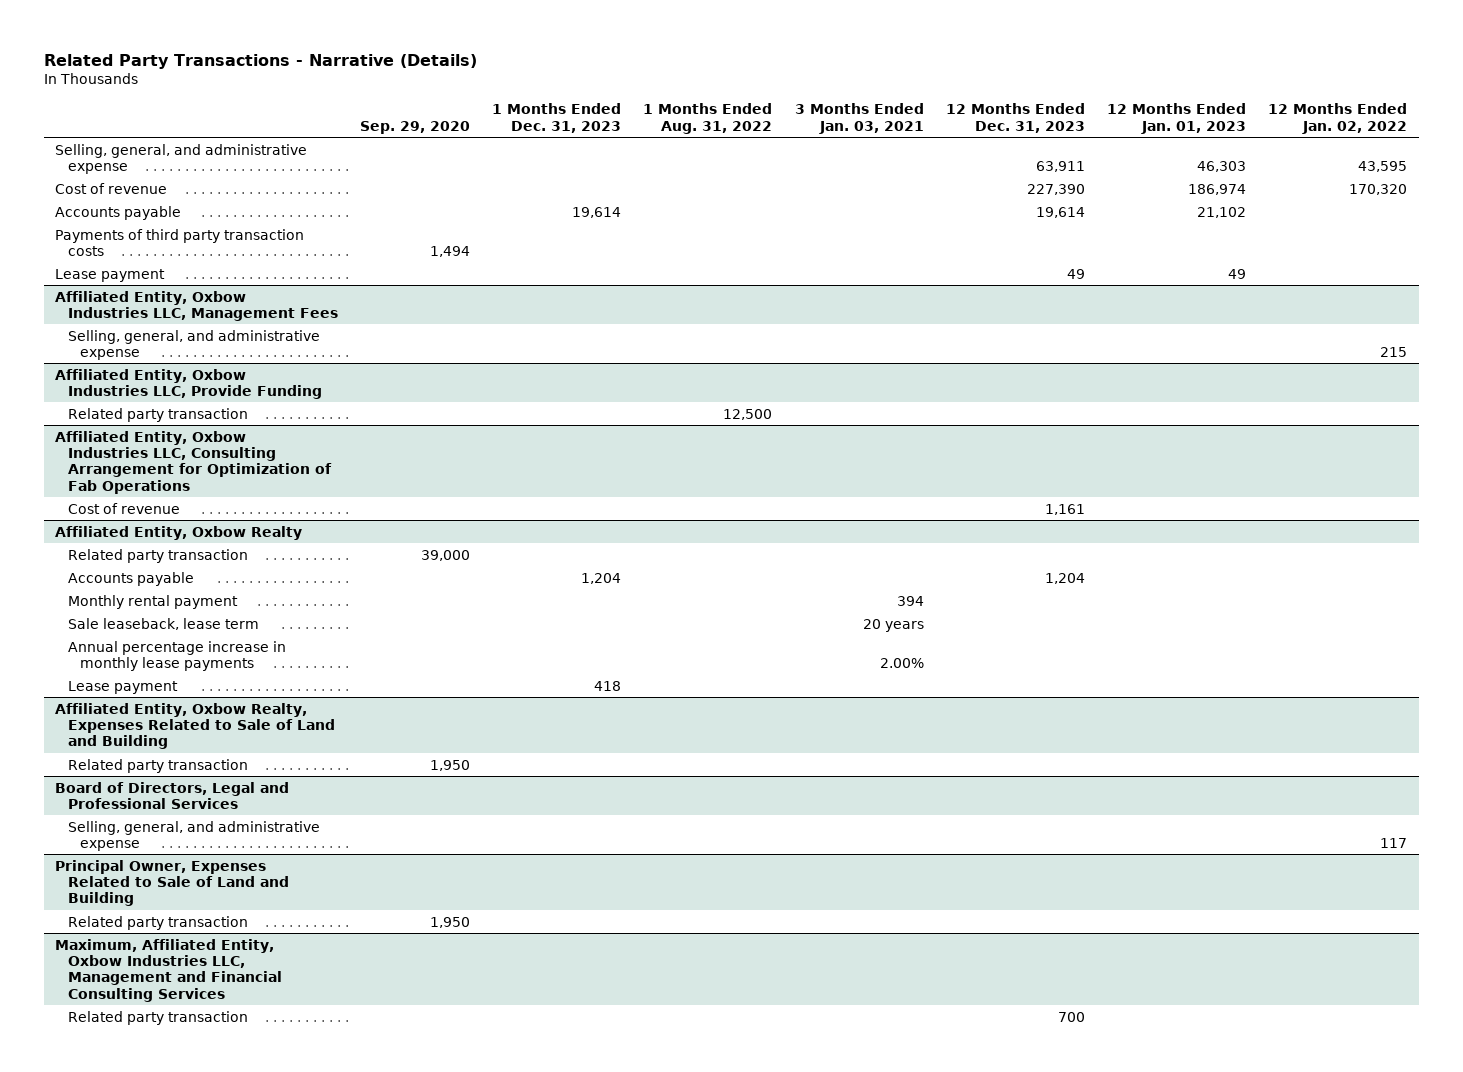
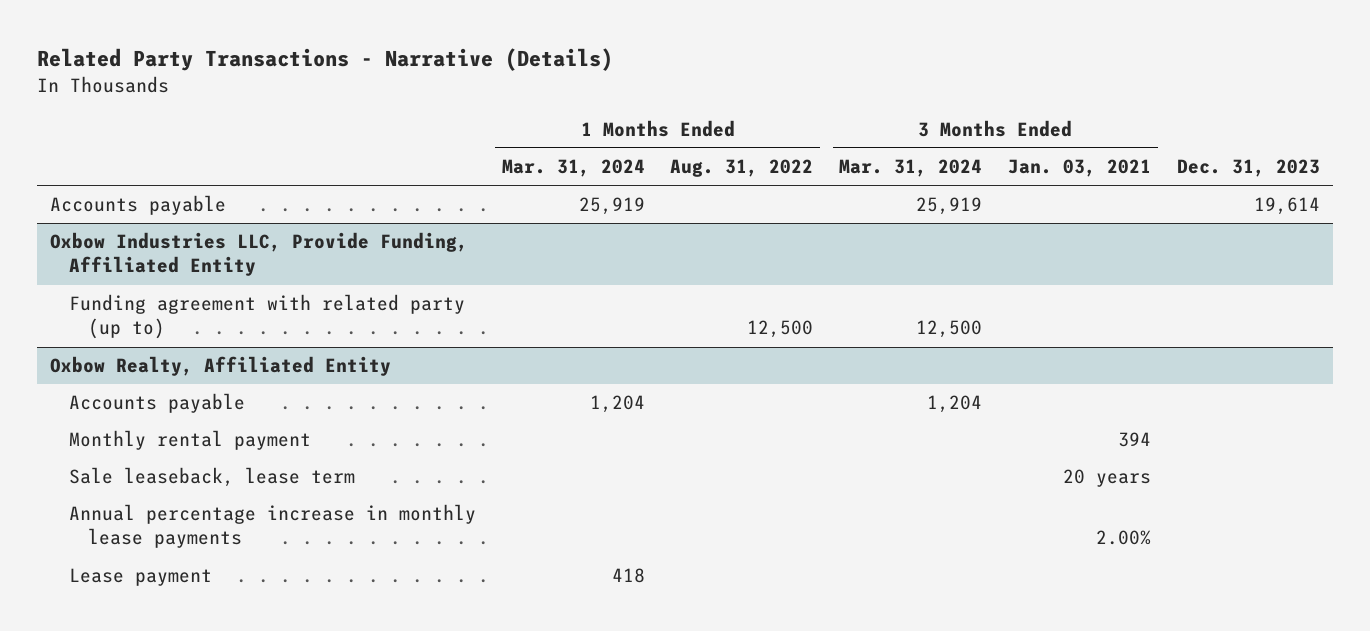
- | Sep. 29, 2020 | 1 Months Ended Dec. 31, 2023 | 1 Months Ended Aug. 31, 2022 | 3 Months Ended Jan. 03, 2021 | 12 Months Ended Dec. 31, 2023 | 12 Months Ended Jan. 01, 2023 | 12 Months Ended Jan. 02, 2022
+ | 1 Months Ended Mar. 31, 2024 | 1 Months Ended Aug. 31, 2022 | 3 Months Ended Mar. 31, 2024 | 3 Months Ended Jan. 03, 2021 | Dec. 31, 2023
- Selling, general, and administrative expense | | | | | 63,911 | 46,303 | 43,595
- Cost of revenue | | | | | 227,390 | 186,974 | 170,320
- Payments of third party transaction costs | 1,494 | | | | | |
- Lease payment | | | | | 49 | 49 |
- Affiliated Entity, Oxbow Industries LLC, Management Fees
- Selling, general, and administrative expense | | | | | | | 215
- Affiliated Entity, Oxbow Industries LLC, Provide Funding
- Related party transaction | | | 12,500 | | | |
- Affiliated Entity, Oxbow Industries LLC, Consulting Arrangement for Optimization of Fab Operations
- Cost of revenue | | | | | 1,161 | |
- Affiliated Entity, Oxbow Realty
- Related party transaction | 39,000 | | | | | |
+ Oxbow Industries LLC, Provide Funding, Affiliated Entity
+ Funding agreement with related party (up to) | | 12,500 | 12,500 | |
+ Oxbow Realty, Affiliated Entity
- Affiliated Entity, Oxbow Realty, Expenses Related to Sale of Land and Building
- Related party transaction | 1,950 | | | | | |
- Board of Directors, Legal and Professional Services
- Selling, general, and administrative expense | | | | | | | 117
- Principal Owner, Expenses Related to Sale of Land and Building
- Related party transaction | 1,950 | | | | | |
- Maximum, Affiliated Entity, Oxbow Industries LLC, Management and Financial Consulting Services
- Related party transaction | | | | | 700 | |

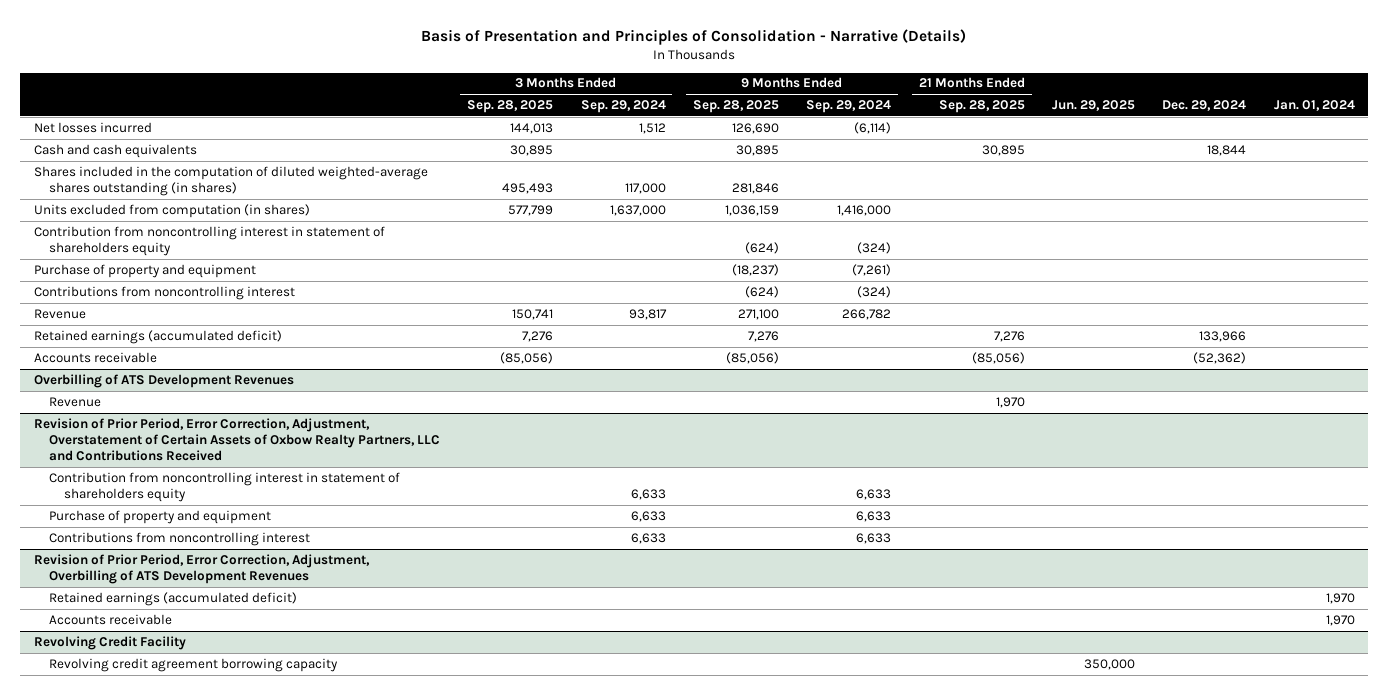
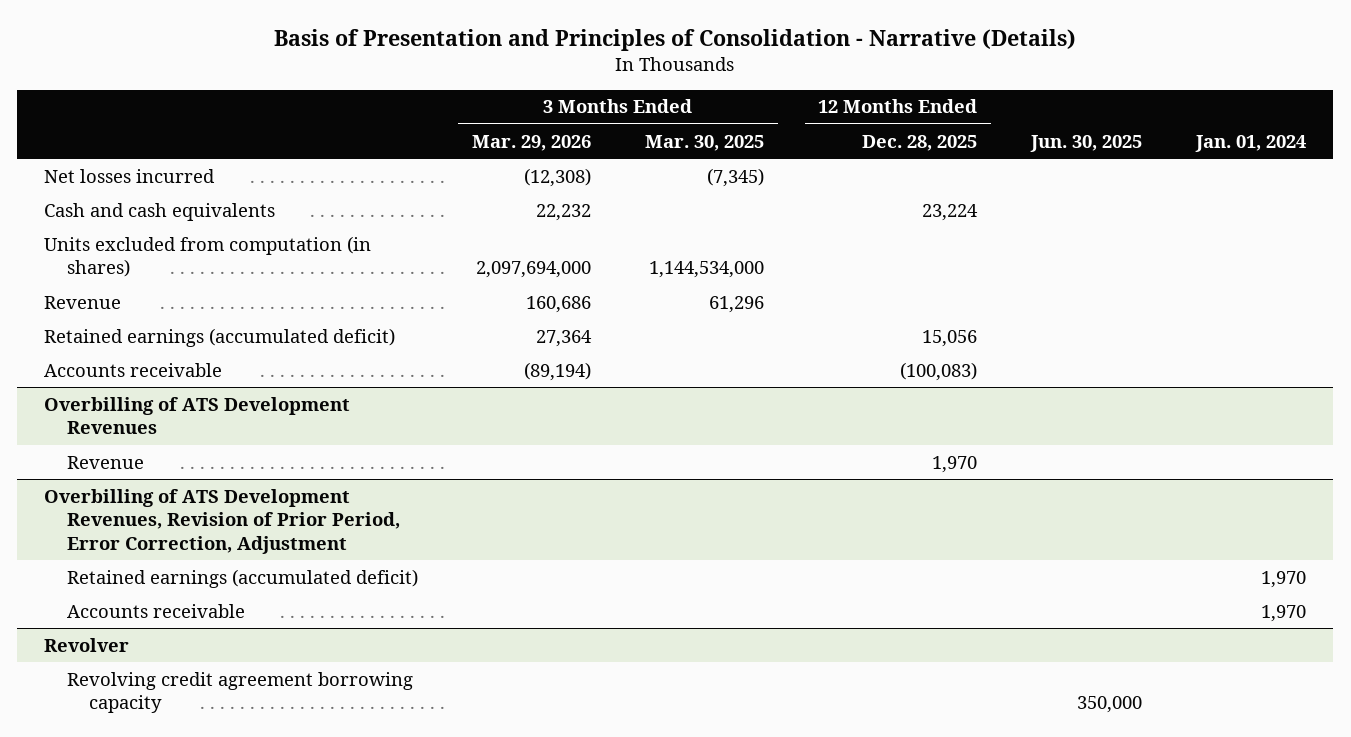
- | 3 Months Ended Sep. 28, 2025 | 3 Months Ended Sep. 29, 2024 | 9 Months Ended Sep. 28, 2025 | 9 Months Ended Sep. 29, 2024 | 21 Months Ended Sep. 28, 2025 | Jun. 29, 2025 | Dec. 29, 2024 | Jan. 01, 2024
+ | 3 Months Ended Mar. 29, 2026 | 3 Months Ended Mar. 30, 2025 | 12 Months Ended Dec. 28, 2025 | Jun. 30, 2025 | Jan. 01, 2024
- Shares included in the computation of diluted weighted-average shares outstanding (in shares) | 495,493 | 117,000 | 281,846 | | | | |
- Contribution from noncontrolling interest in statement of shareholders equity | | | (624) | (324) | | | |
- Purchase of property and equipment | | | (18,237) | (7,261) | | | |
- Contributions from noncontrolling interest | | | (624) | (324) | | | |
- Revision of Prior Period, Error Correction, Adjustment, Overstatement of Certain Assets of Oxbow Realty Partners, LLC and Contributions Received
- Contribution from noncontrolling interest in statement of shareholders equity | | 6,633 | | 6,633 | | | |
- Purchase of property and equipment | | 6,633 | | 6,633 | | | |
- Contributions from noncontrolling interest | | 6,633 | | 6,633 | | | |
- Revision of Prior Period, Error Correction, Adjustment, Overbilling of ATS Development Revenues
+ Overbilling of ATS Development Revenues, Revision of Prior Period, Error Correction, Adjustment
- Revolving Credit Facility
+ Revolver

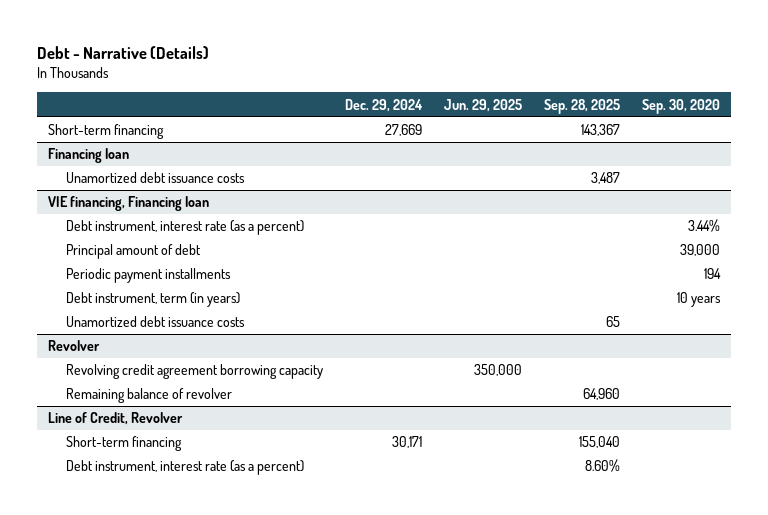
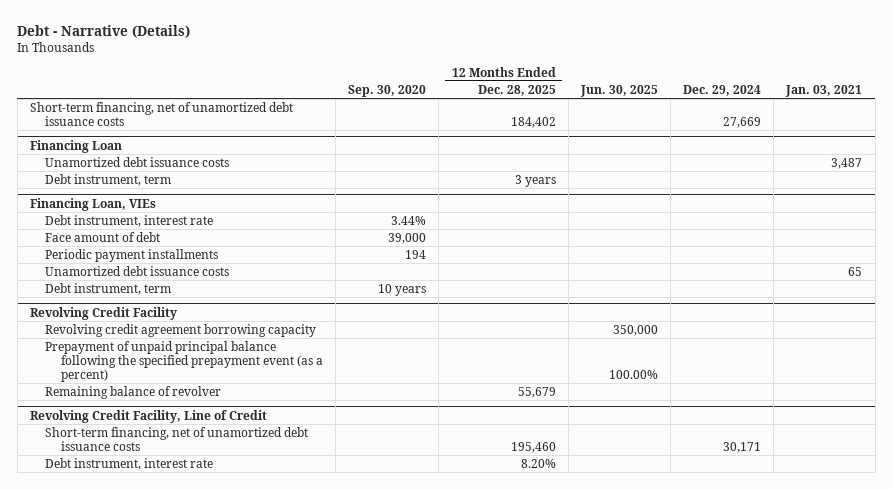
- | Dec. 29, 2024 | Jun. 29, 2025 | Sep. 28, 2025 | Sep. 30, 2020
+ | Sep. 30, 2020 | 12 Months Ended Dec. 28, 2025 | Jun. 30, 2025 | Dec. 29, 2024 | Jan. 03, 2021
- Short-term financing | 27,669 | | 143,367 |
- Financing loan
+ Short-term financing, net of unamortized debt issuance costs | | 184,402 | | 27,669 |
+ Financing Loan
- VIE financing, Financing loan
- Debt instrument, interest rate (as a percent) | | | | 3.44%
- Principal amount of debt | | | | 39,000
+ Debt instrument, term | | 3 years | | |
+ Financing Loan, VIEs
+ Debt instrument, interest rate | 3.44% | | | |
+ Face amount of debt | 39,000 | | | |
- Debt instrument, term (in years) | | | | 10 years
- Revolver
+ Debt instrument, term | 10 years | | | |
+ Revolving Credit Facility
+ Prepayment of unpaid principal balance following the specified prepayment event (as a percent) | | | 100.00% | |
- Line of Credit, Revolver
- Short-term financing | 30,171 | | 155,040 |
- Debt instrument, interest rate (as a percent) | | | 8.60% |
+ Revolving Credit Facility, Line of Credit
+ Short-term financing, net of unamortized debt issuance costs | | 195,460 | | 30,171 |
+ Debt instrument, interest rate | | 8.20% | | |

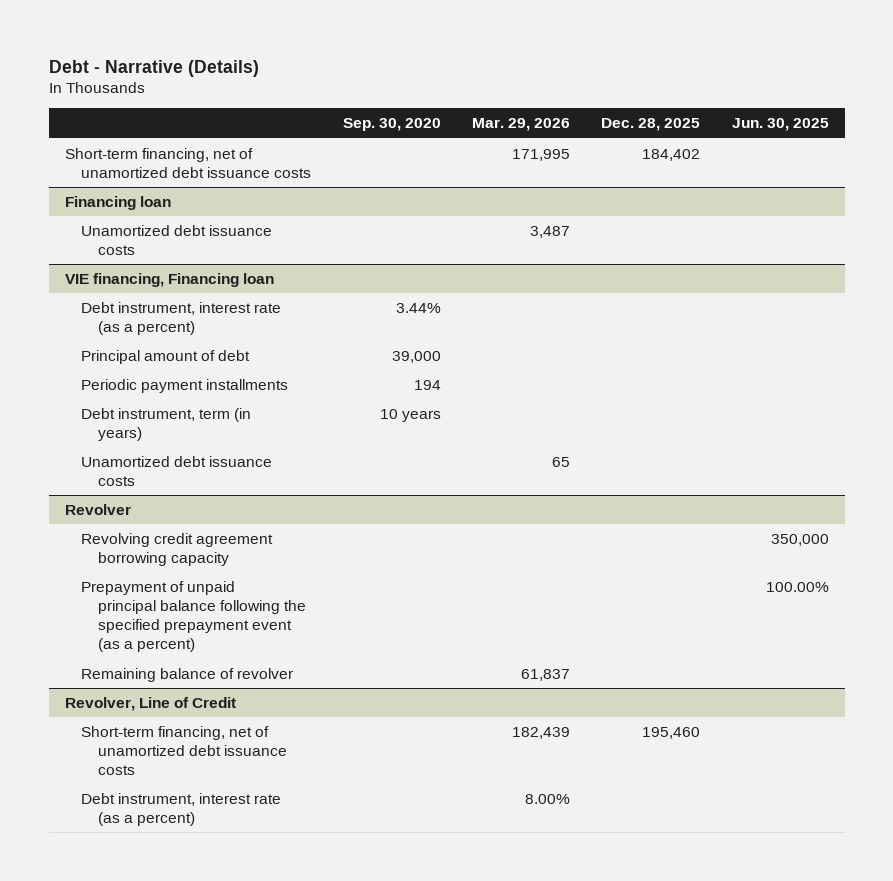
- | Sep. 30, 2020 | 12 Months Ended Dec. 28, 2025 | Jun. 30, 2025 | Dec. 29, 2024 | Jan. 03, 2021
+ | Sep. 30, 2020 | Mar. 29, 2026 | Dec. 28, 2025 | Jun. 30, 2025
- Financing Loan
+ Financing loan
- Debt instrument, term | | 3 years | | |
- Financing Loan, VIEs
- Debt instrument, interest rate | 3.44% | | | |
- Face amount of debt | 39,000 | | | |
+ VIE financing, Financing loan
+ Debt instrument, interest rate (as a percent) | 3.44% | | |
+ Principal amount of debt | 39,000 | | |
+ Debt instrument, term (in years) | 10 years | | |
- Debt instrument, term | 10 years | | | |
- Revolving Credit Facility
+ Revolver
- Revolving Credit Facility, Line of Credit
+ Revolver, Line of Credit
- Debt instrument, interest rate | | 8.20% | | |
+ Debt instrument, interest rate (as a percent) | | 8.00% | |

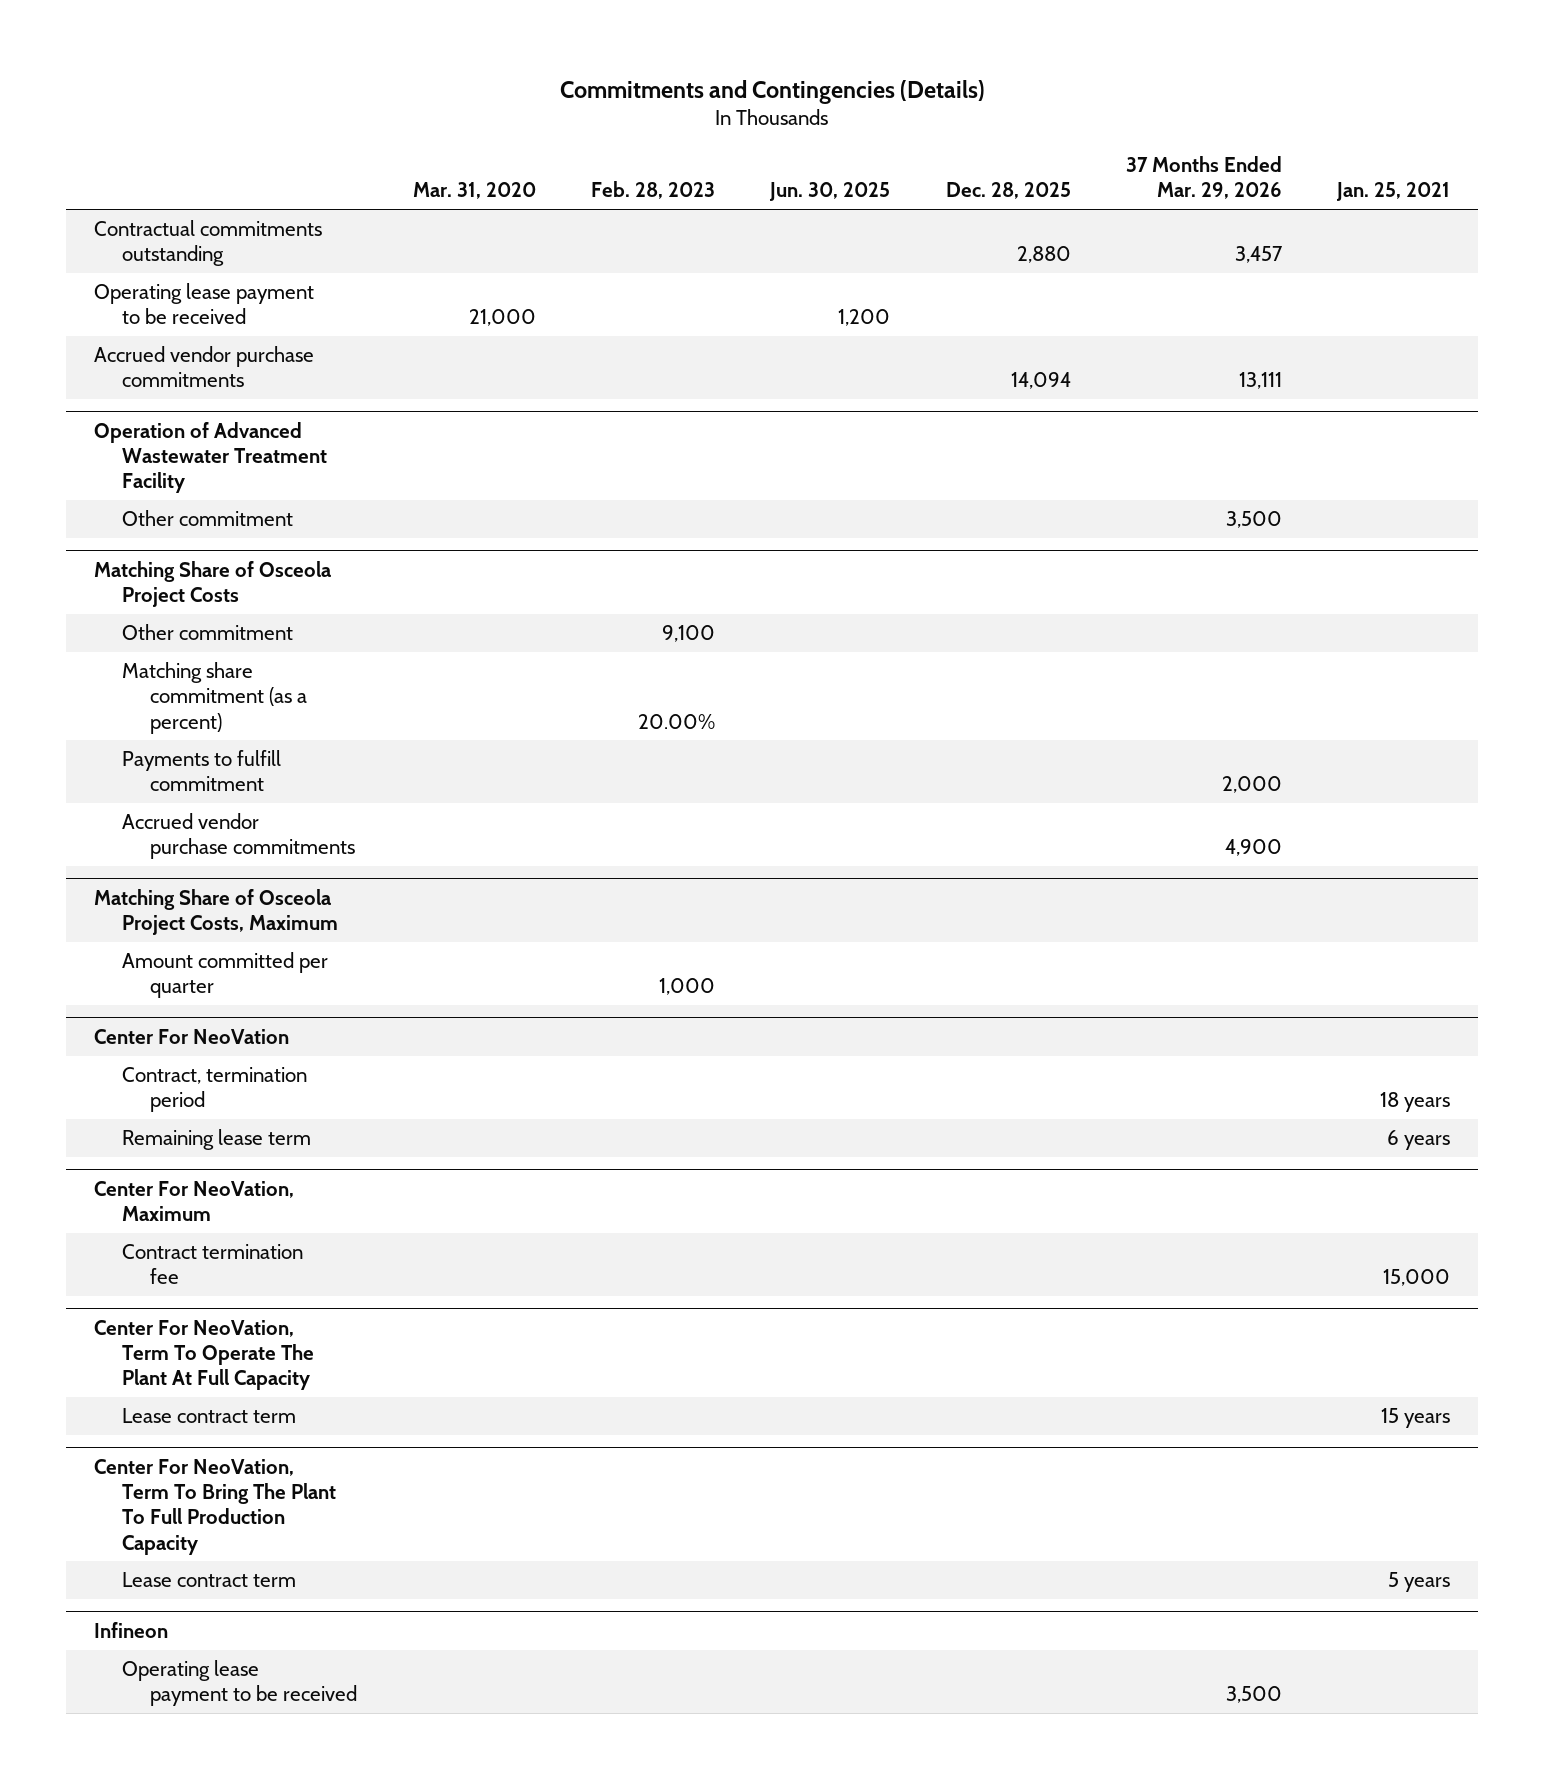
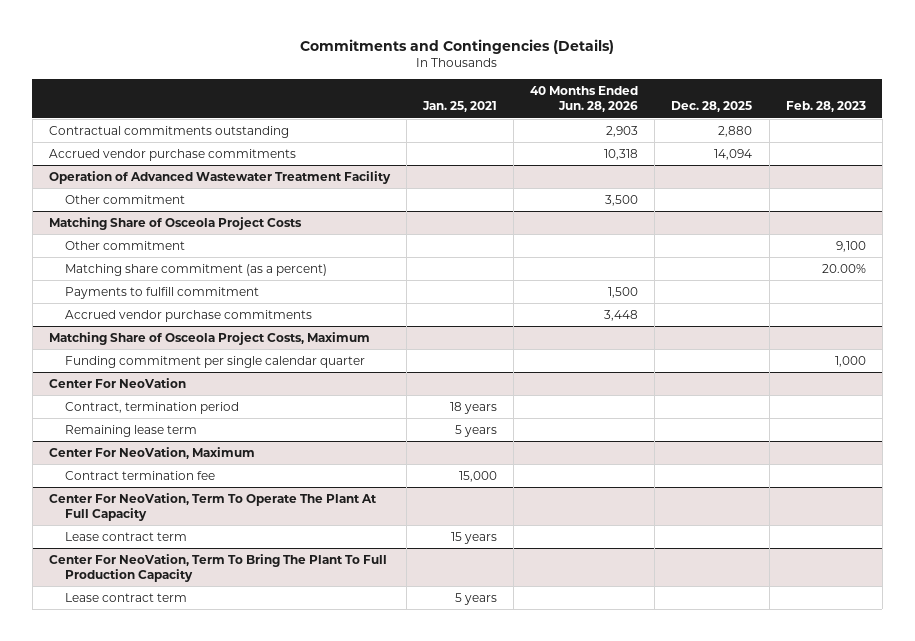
- | Mar. 31, 2020 | Feb. 28, 2023 | Jun. 30, 2025 | Dec. 28, 2025 | 37 Months Ended Mar. 29, 2026 | Jan. 25, 2021
+ | Jan. 25, 2021 | 40 Months Ended Jun. 28, 2026 | Dec. 28, 2025 | Feb. 28, 2023
- Operating lease payment to be received | 21,000 | | 1,200 | | |
@ Matching Share of Osceola Project Costs, Maximum
- Amount committed per quarter | | 1,000 | | | |
+ Funding commitment per single calendar quarter | | | | 1,000
@ Center For NeoVation
- Remaining lease term | | | | | | 6 years
+ Remaining lease term | 5 years | | |
- Infineon
- Operating lease payment to be received | | | | | 3,500 |

